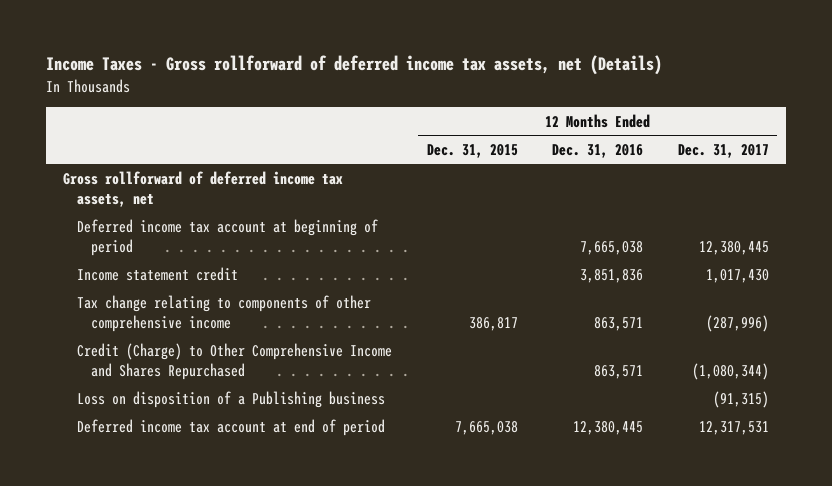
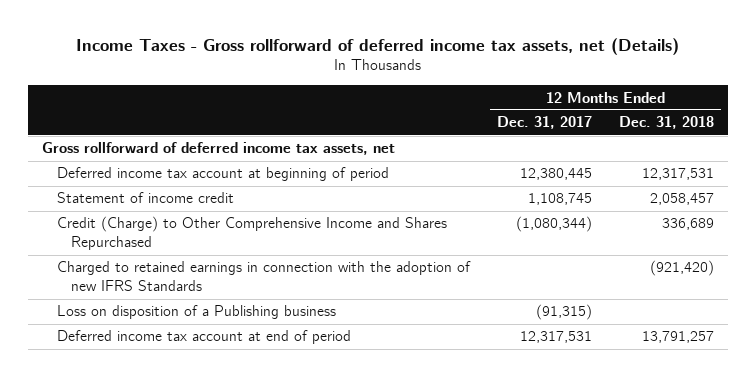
- | 12 Months Ended Dec. 31, 2015 | 12 Months Ended Dec. 31, 2016 | 12 Months Ended Dec. 31, 2017
+ | 12 Months Ended Dec. 31, 2017 | 12 Months Ended Dec. 31, 2018
- Income statement credit | | 3,851,836 | 1,017,430
- Tax change relating to components of other comprehensive income | 386,817 | 863,571 | (287,996)
+ Statement of income credit | 1,108,745 | 2,058,457
+ Charged to retained earnings in connection with the adoption of new IFRS Standards | | (921,420)

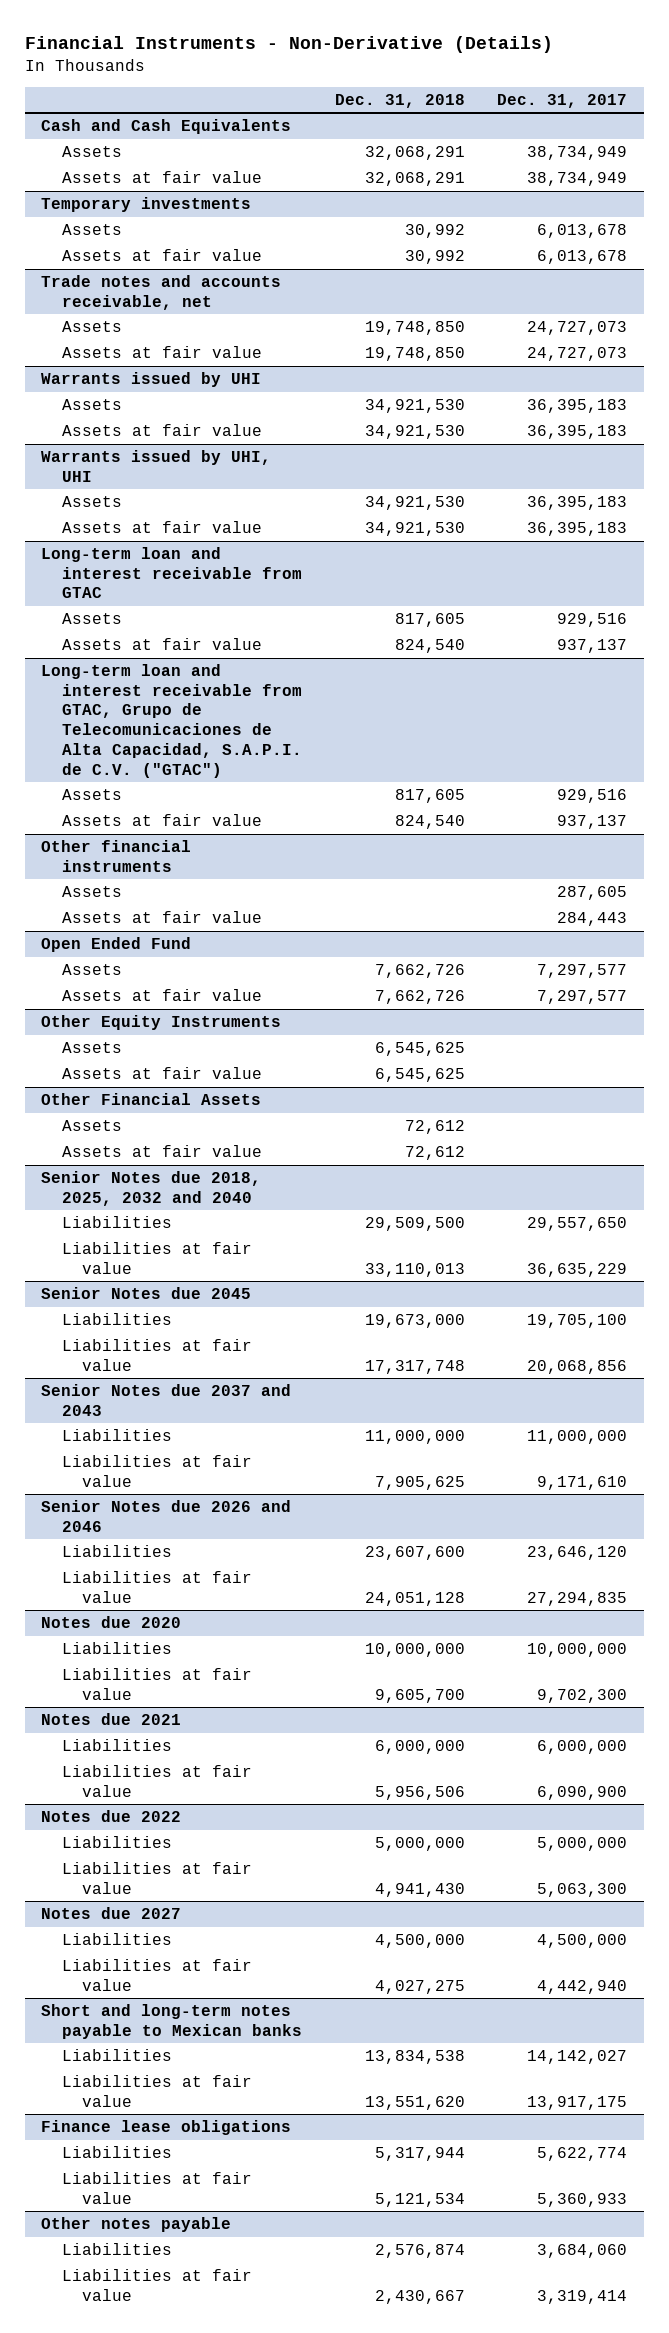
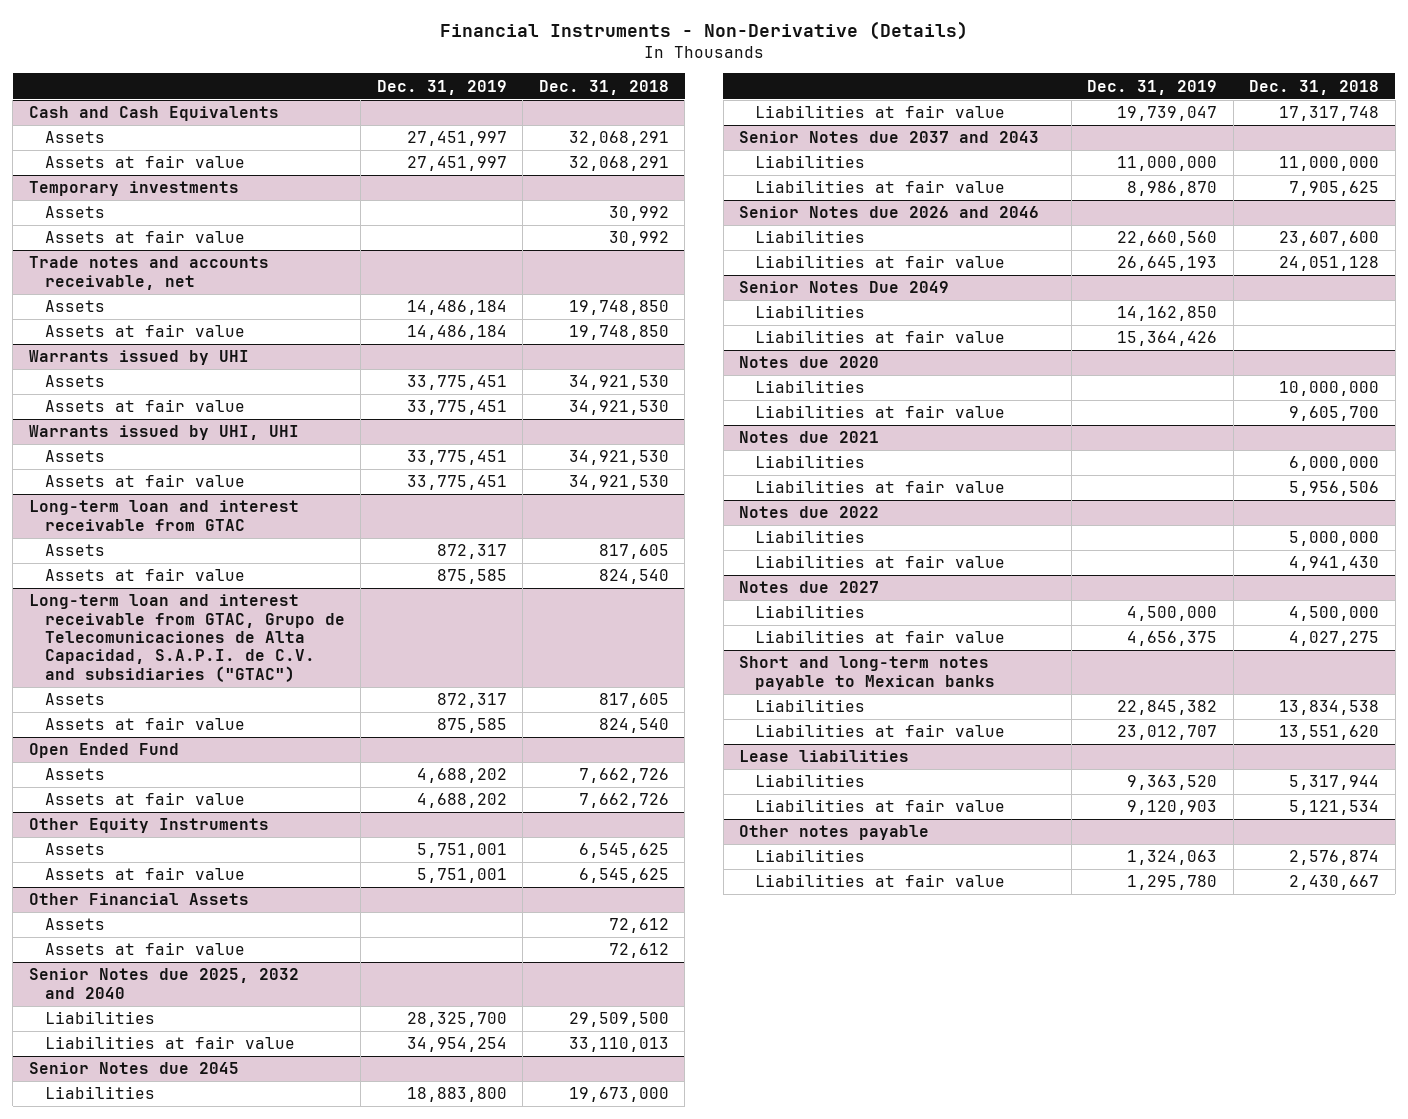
- | Dec. 31, 2018 | Dec. 31, 2017
+ | Dec. 31, 2019 | Dec. 31, 2018
- Long-term loan and interest receivable from GTAC, Grupo de Telecomunicaciones de Alta Capacidad, S.A.P.I. de C.V. ("GTAC")
+ Long-term loan and interest receivable from GTAC, Grupo de Telecomunicaciones de Alta Capacidad, S.A.P.I. de C.V. and subsidiaries ("GTAC")
- Other financial instruments
- Assets | | 287,605
- Assets at fair value | | 284,443
- Senior Notes due 2018, 2025, 2032 and 2040
+ Senior Notes due 2025, 2032 and 2040
+ Senior Notes Due 2049
+ Liabilities | 14,162,850 |
+ Liabilities at fair value | 15,364,426 |
- Finance lease obligations
+ Lease liabilities

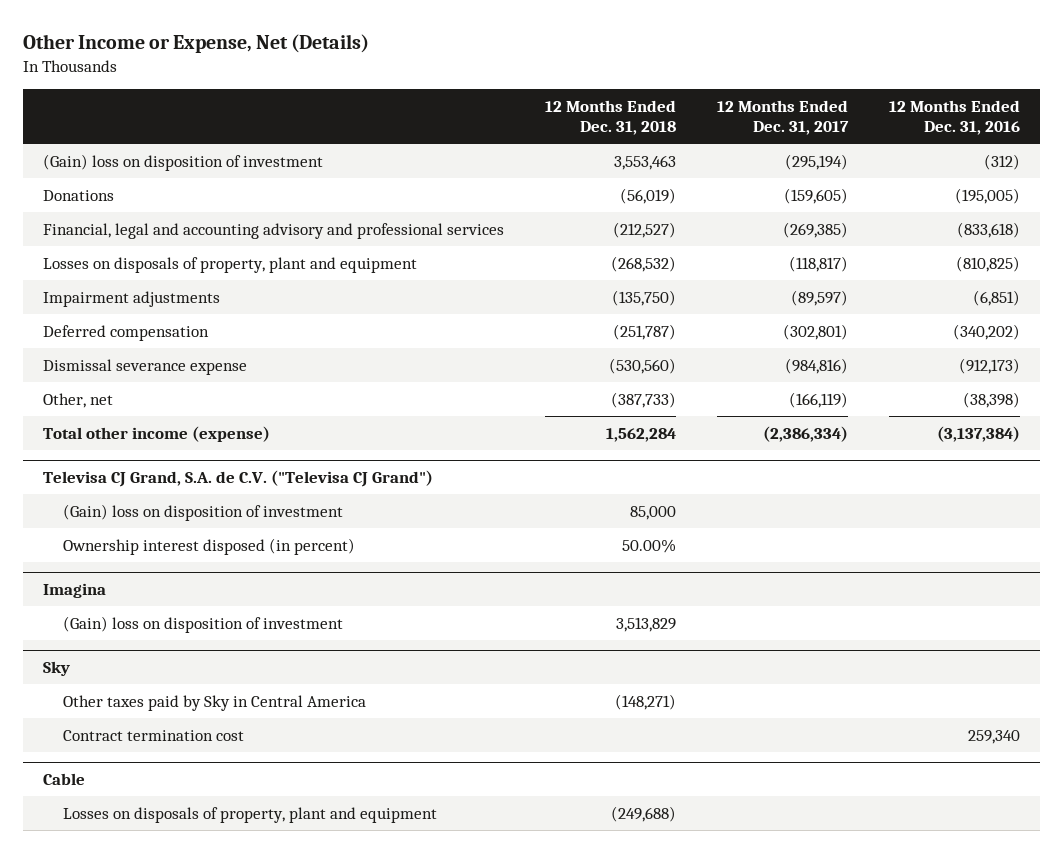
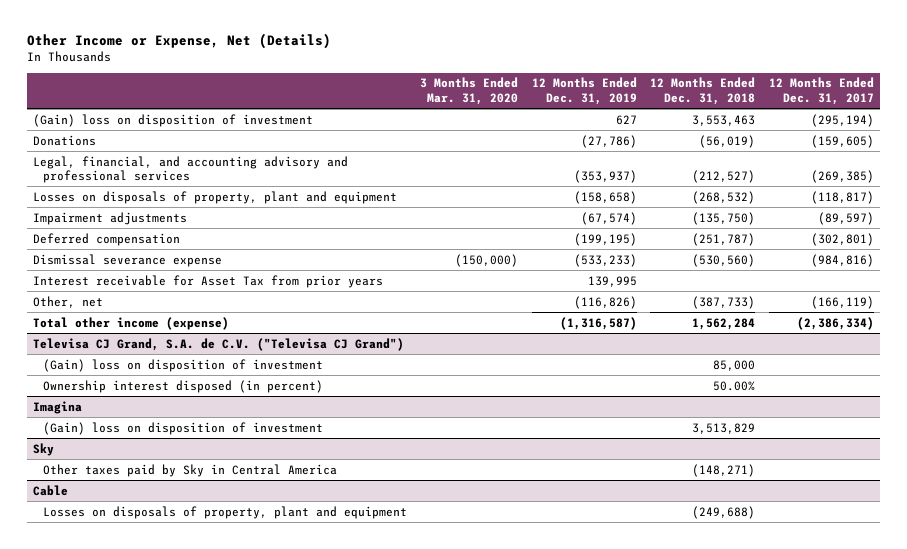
- | 12 Months Ended Dec. 31, 2018 | 12 Months Ended Dec. 31, 2017 | 12 Months Ended Dec. 31, 2016
+ | 3 Months Ended Mar. 31, 2020 | 12 Months Ended Dec. 31, 2019 | 12 Months Ended Dec. 31, 2018 | 12 Months Ended Dec. 31, 2017
- Financial, legal and accounting advisory and professional services | (212,527) | (269,385) | (833,618)
+ Legal, financial, and accounting advisory and professional services | | (353,937) | (212,527) | (269,385)
+ Interest receivable for Asset Tax from prior years | | 139,995 | |
@ Sky
- Contract termination cost | | | 259,340

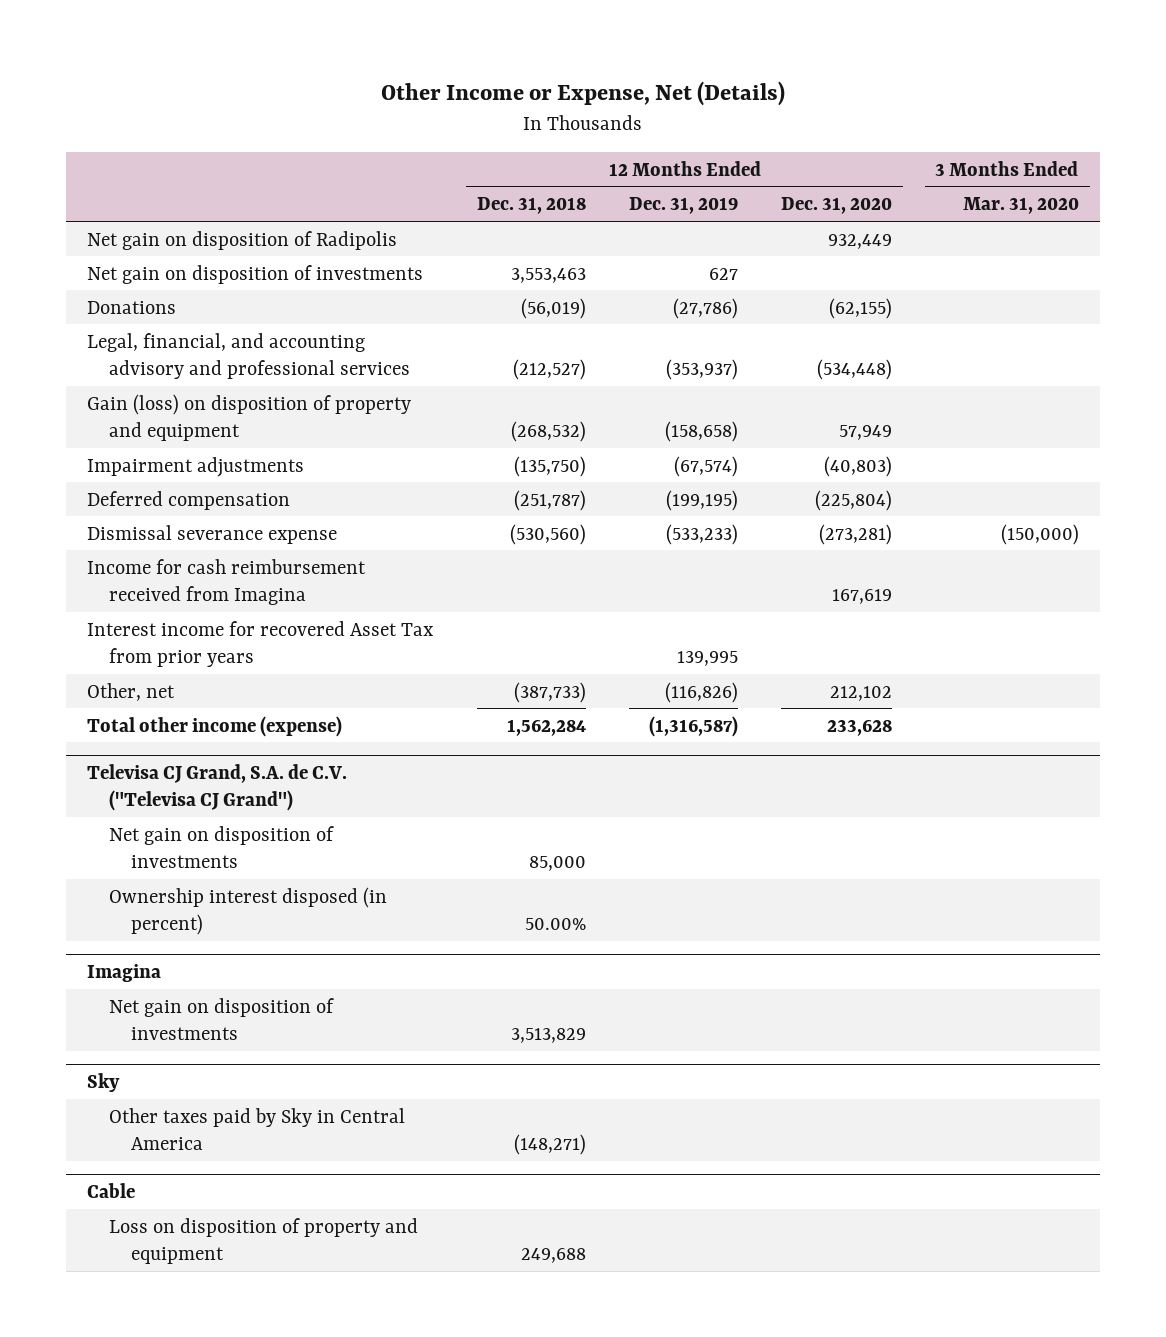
- | 3 Months Ended Mar. 31, 2020 | 12 Months Ended Dec. 31, 2019 | 12 Months Ended Dec. 31, 2018 | 12 Months Ended Dec. 31, 2017
+ | 12 Months Ended Dec. 31, 2018 | 12 Months Ended Dec. 31, 2019 | 12 Months Ended Dec. 31, 2020 | 3 Months Ended Mar. 31, 2020
- (Gain) loss on disposition of investment | | 627 | 3,553,463 | (295,194)
+ Net gain on disposition of Radipolis | | | 932,449 |
+ Net gain on disposition of investments | 3,553,463 | 627 | |
- Losses on disposals of property, plant and equipment | | (158,658) | (268,532) | (118,817)
+ Gain (loss) on disposition of property and equipment | (268,532) | (158,658) | 57,949 |
- Interest receivable for Asset Tax from prior years | | 139,995 | |
+ Income for cash reimbursement received from Imagina | | | 167,619 |
+ Interest income for recovered Asset Tax from prior years | | 139,995 | |
@ Televisa CJ Grand, S.A. de C.V. ("Televisa CJ Grand")
- (Gain) loss on disposition of investment | | | 85,000 |
+ Net gain on disposition of investments | 85,000 | | |
@ Imagina
- (Gain) loss on disposition of investment | | | 3,513,829 |
+ Net gain on disposition of investments | 3,513,829 | | |
@ Cable
- Losses on disposals of property, plant and equipment | | | (249,688) |
+ Loss on disposition of property and equipment | 249,688 | | |

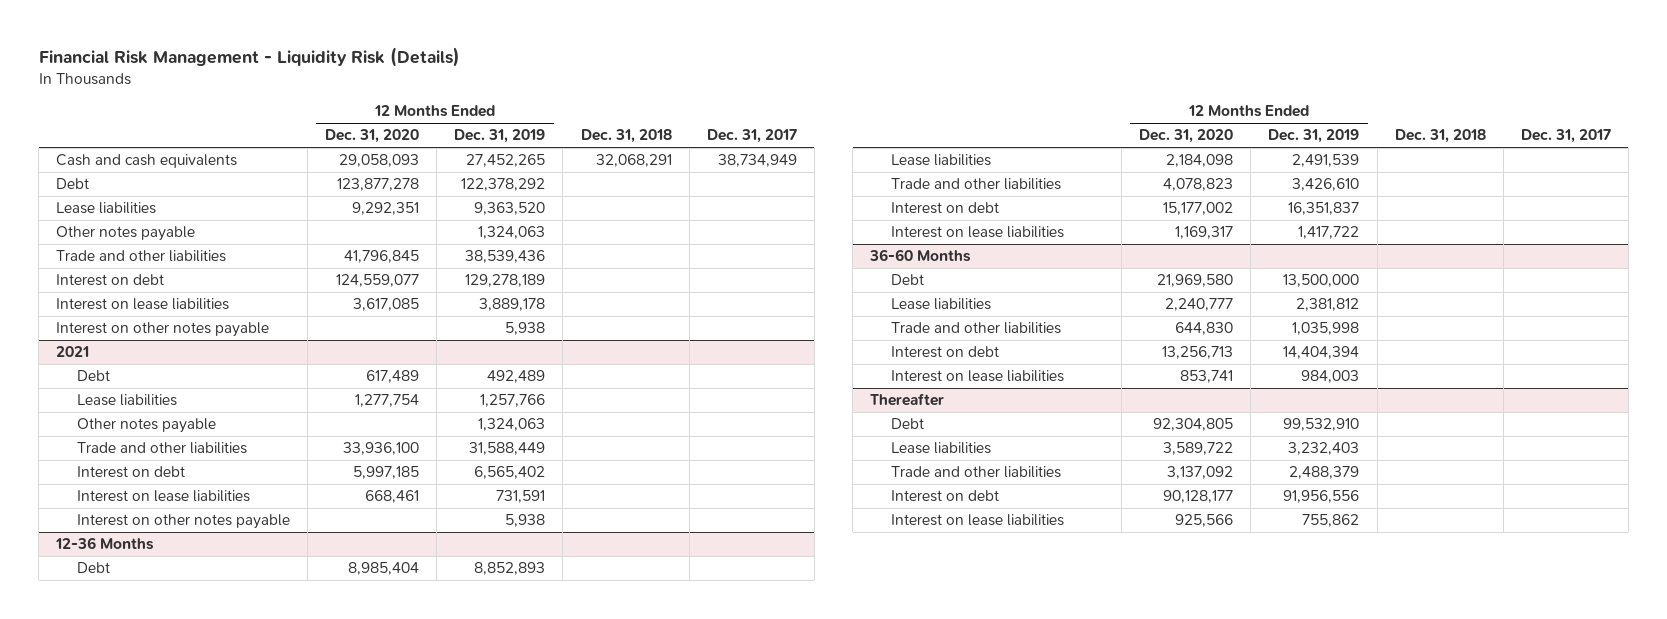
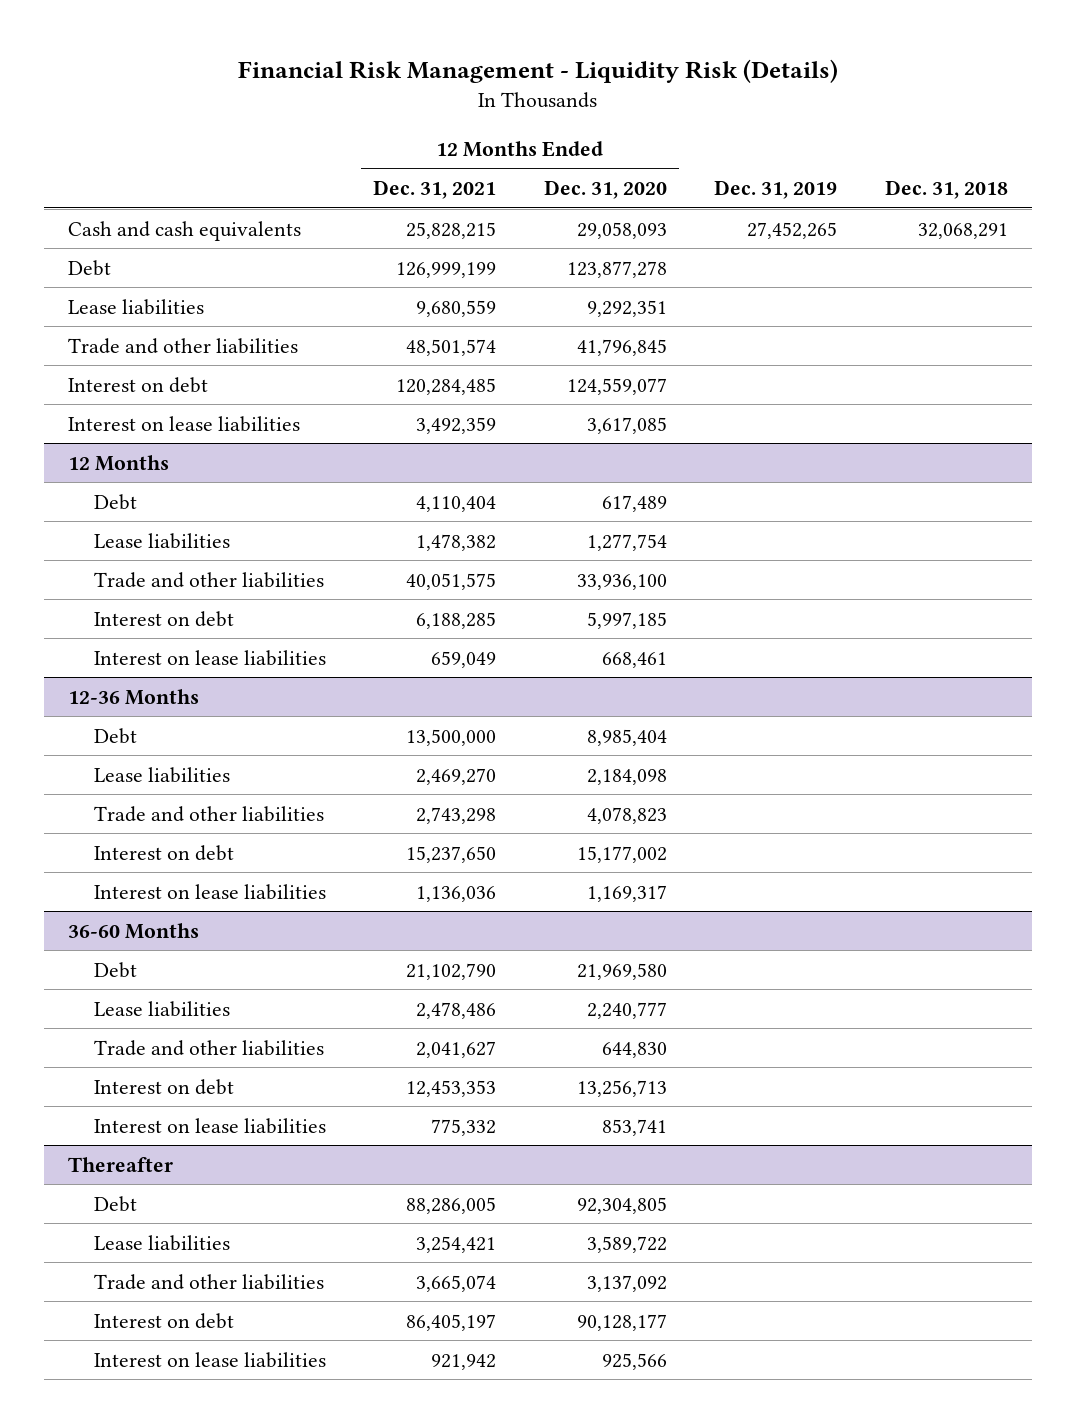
- | 12 Months Ended Dec. 31, 2020 | 12 Months Ended Dec. 31, 2019 | Dec. 31, 2018 | Dec. 31, 2017
+ | 12 Months Ended Dec. 31, 2021 | 12 Months Ended Dec. 31, 2020 | Dec. 31, 2019 | Dec. 31, 2018
- Other notes payable | | 1,324,063 | |
- Interest on other notes payable | | 5,938 | |
- 2021
+ 12 Months
- Other notes payable | | 1,324,063 | |
- Interest on other notes payable | | 5,938 | |

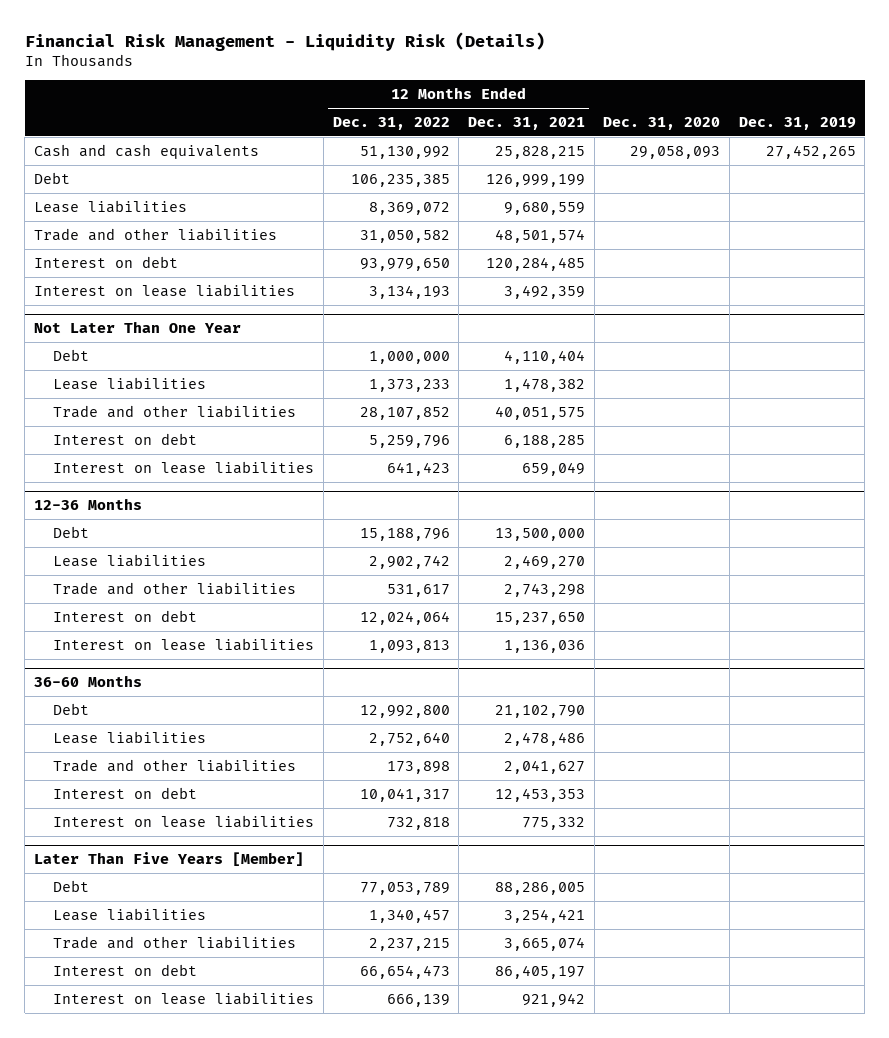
- | 12 Months Ended Dec. 31, 2021 | 12 Months Ended Dec. 31, 2020 | Dec. 31, 2019 | Dec. 31, 2018
+ | 12 Months Ended Dec. 31, 2022 | 12 Months Ended Dec. 31, 2021 | Dec. 31, 2020 | Dec. 31, 2019
- 12 Months
+ Not Later Than One Year
- Thereafter
+ Later Than Five Years [Member]

